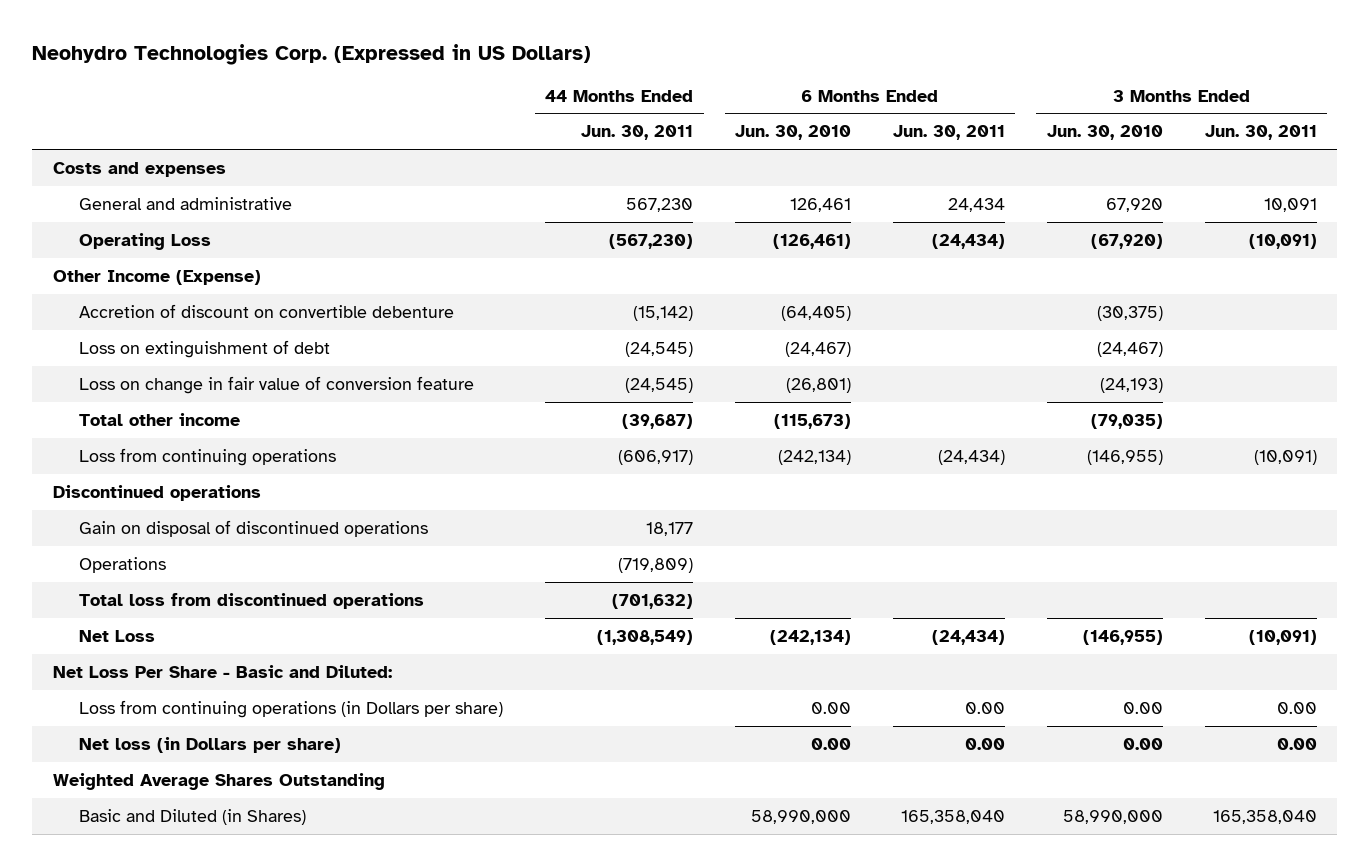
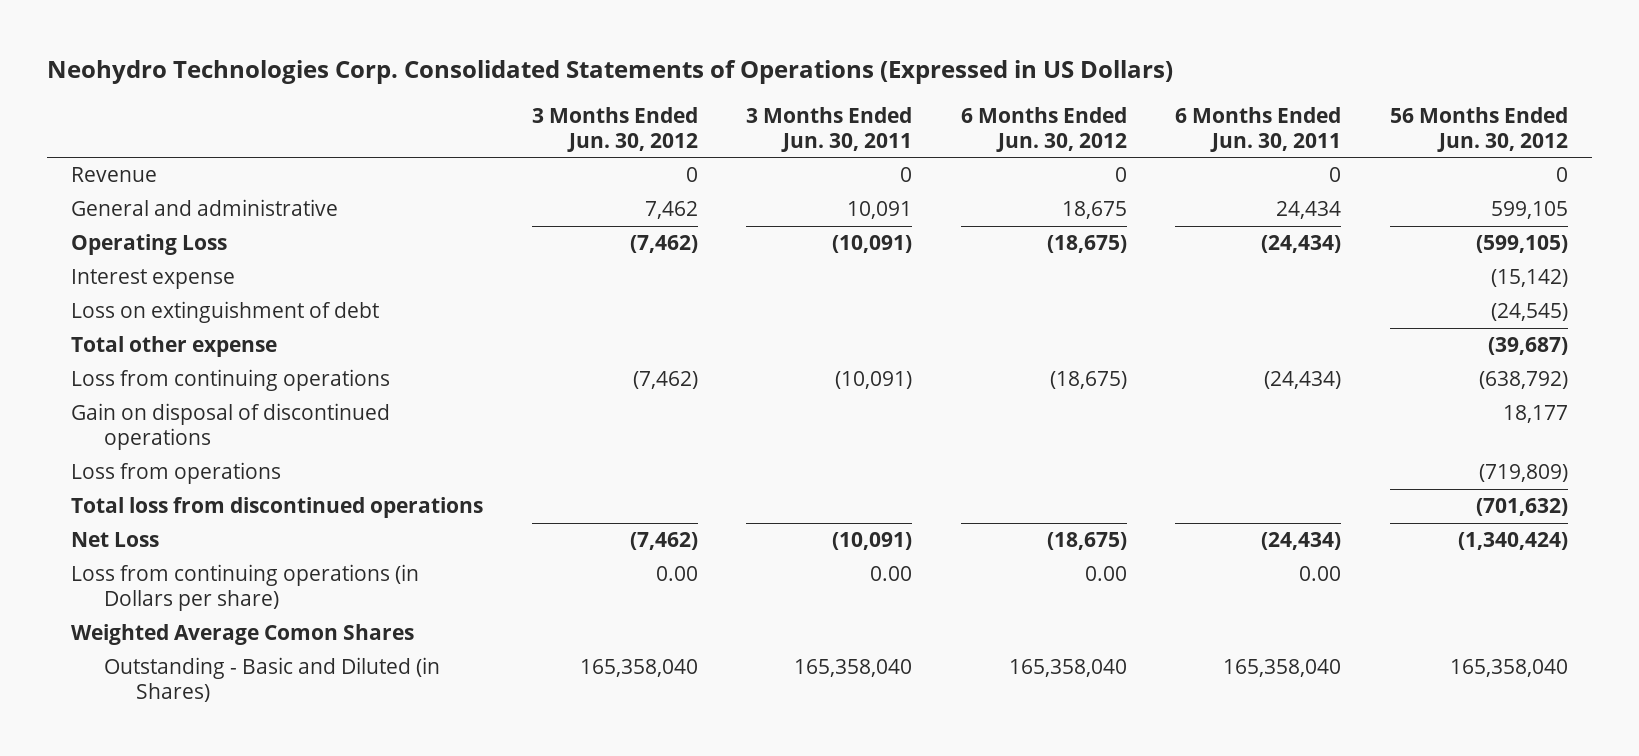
- Neohydro Technologies Corp. (Expressed in US Dollars)
+ Neohydro Technologies Corp. Consolidated Statements of Operations (Expressed in US Dollars)
- | 44 Months Ended Jun. 30, 2011 | 6 Months Ended Jun. 30, 2010 | 6 Months Ended Jun. 30, 2011 | 3 Months Ended Jun. 30, 2010 | 3 Months Ended Jun. 30, 2011
+ | 3 Months Ended Jun. 30, 2012 | 3 Months Ended Jun. 30, 2011 | 6 Months Ended Jun. 30, 2012 | 6 Months Ended Jun. 30, 2011 | 56 Months Ended Jun. 30, 2012
- Costs and expenses
+ Revenue | 0 | 0 | 0 | 0 | 0
- Other Income (Expense)
- Accretion of discount on convertible debenture | (15,142) | (64,405) | | (30,375) |
+ Interest expense | | | | | (15,142)
- Loss on change in fair value of conversion feature | (24,545) | (26,801) | | (24,193) |
- Total other income | (39,687) | (115,673) | | (79,035) |
+ Total other expense | | | | | (39,687)
- Discontinued operations
- Operations | (719,809) | | | |
+ Loss from operations | | | | | (719,809)
- Net Loss Per Share - Basic and Diluted:
- Net loss (in Dollars per share) | | 0.00 | 0.00 | 0.00 | 0.00
- Weighted Average Shares Outstanding
- Basic and Diluted (in Shares) | | 58,990,000 | 165,358,040 | 58,990,000 | 165,358,040
+ Weighted Average Comon Shares
+ Outstanding - Basic and Diluted (in Shares) | 165,358,040 | 165,358,040 | 165,358,040 | 165,358,040 | 165,358,040

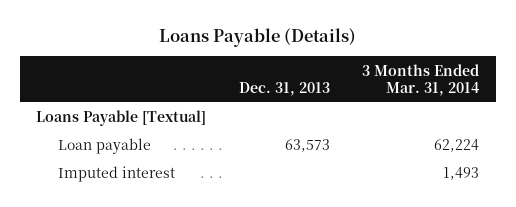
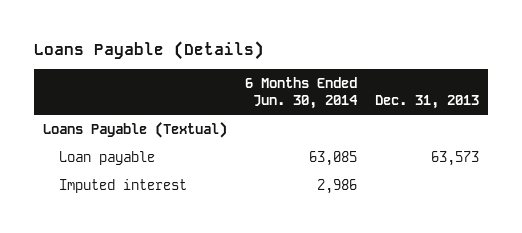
- | Dec. 31, 2013 | 3 Months Ended Mar. 31, 2014
+ | 6 Months Ended Jun. 30, 2014 | Dec. 31, 2013
- Loans Payable [Textual]
+ Loans Payable (Textual)

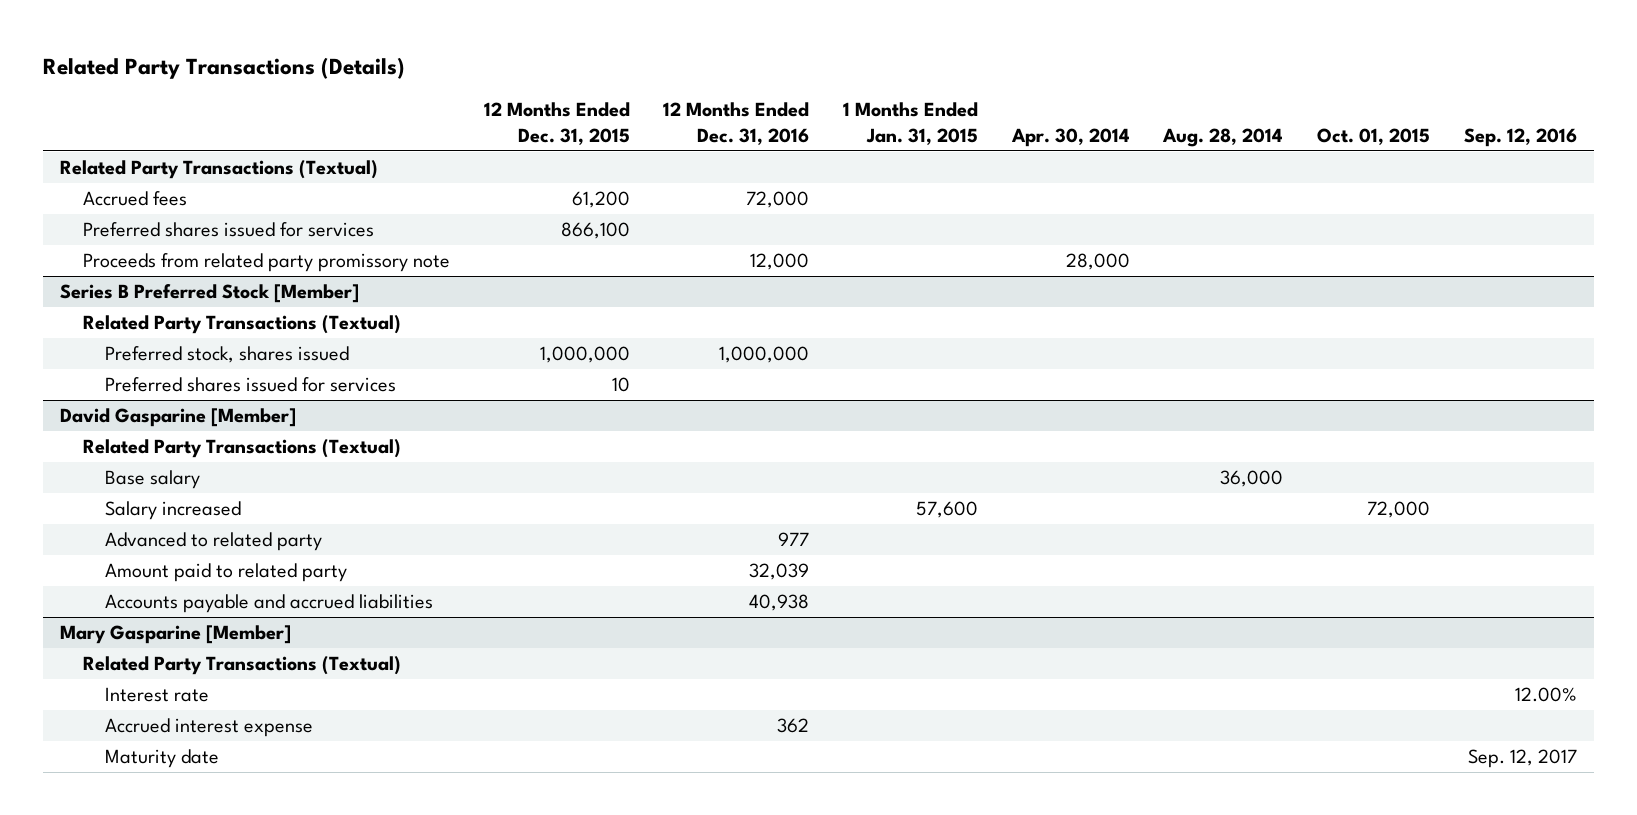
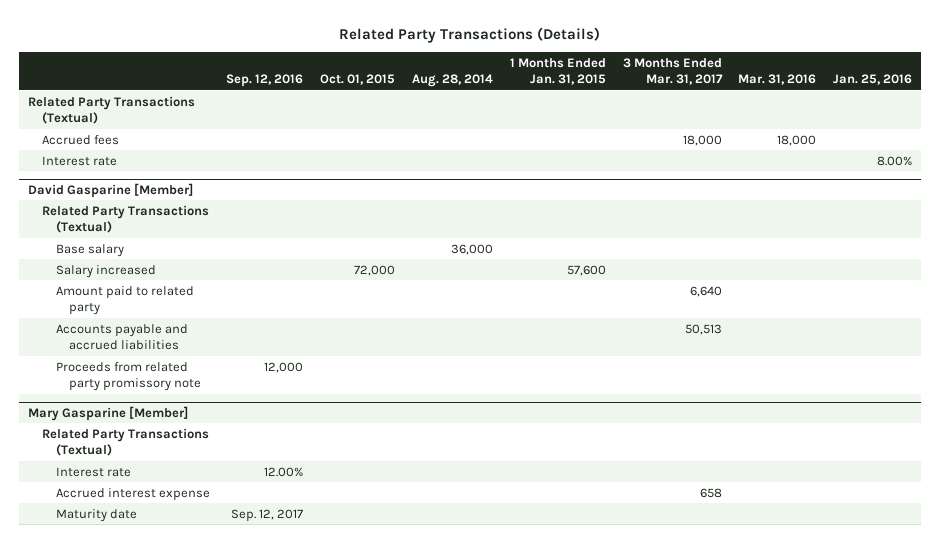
- | 12 Months Ended Dec. 31, 2015 | 12 Months Ended Dec. 31, 2016 | 1 Months Ended Jan. 31, 2015 | Apr. 30, 2014 | Aug. 28, 2014 | Oct. 01, 2015 | Sep. 12, 2016
+ | Sep. 12, 2016 | Oct. 01, 2015 | Aug. 28, 2014 | 1 Months Ended Jan. 31, 2015 | 3 Months Ended Mar. 31, 2017 | Mar. 31, 2016 | Jan. 25, 2016
- Preferred shares issued for services | 866,100 | | | | | |
- Proceeds from related party promissory note | | 12,000 | | 28,000 | | |
- Series B Preferred Stock [Member]
- Related Party Transactions (Textual)
- Preferred stock, shares issued | 1,000,000 | 1,000,000 | | | | |
- Preferred shares issued for services | 10 | | | | | |
+ Interest rate | | | | | | | 8.00%
@ David Gasparine [Member]
- Advanced to related party | | 977 | | | | |
+ Proceeds from related party promissory note | 12,000 | | | | | |

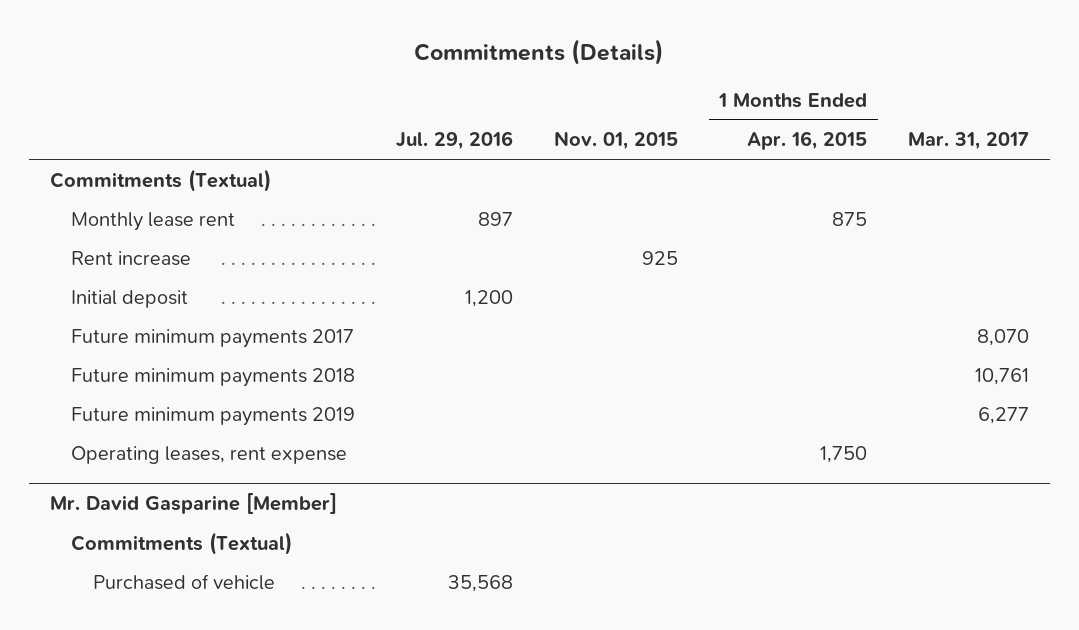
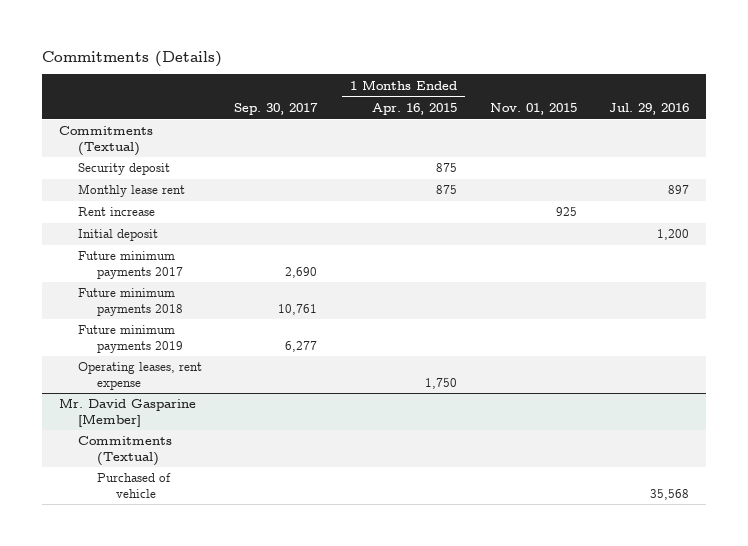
- | Jul. 29, 2016 | Nov. 01, 2015 | 1 Months Ended Apr. 16, 2015 | Mar. 31, 2017
+ | Sep. 30, 2017 | 1 Months Ended Apr. 16, 2015 | Nov. 01, 2015 | Jul. 29, 2016
+ Security deposit | | 875 | |

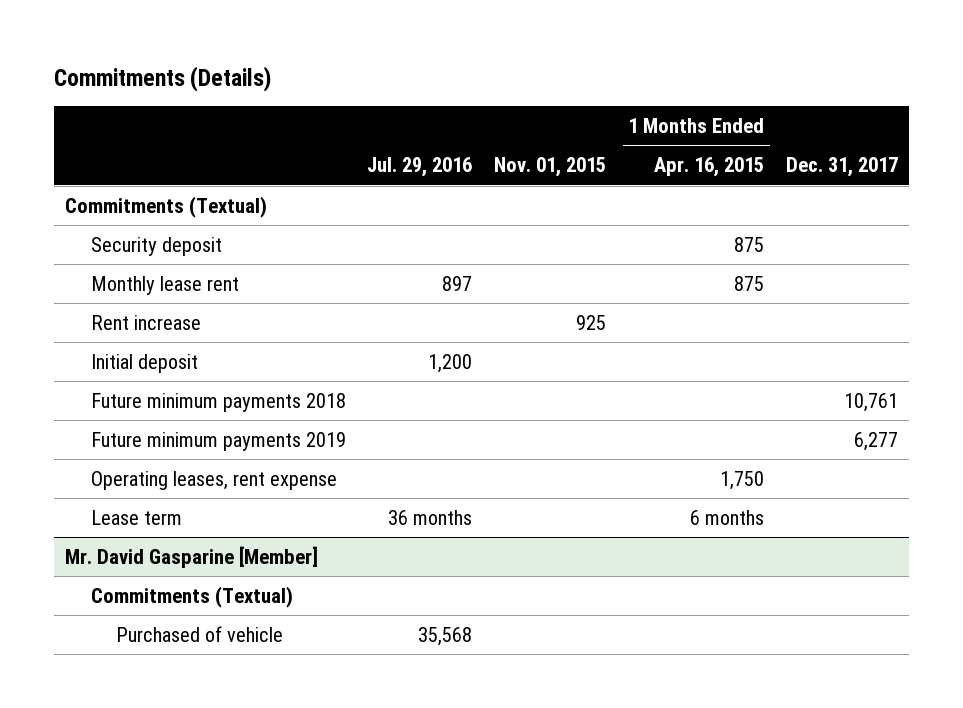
- | Sep. 30, 2017 | 1 Months Ended Apr. 16, 2015 | Nov. 01, 2015 | Jul. 29, 2016
+ | Jul. 29, 2016 | Nov. 01, 2015 | 1 Months Ended Apr. 16, 2015 | Dec. 31, 2017
- Future minimum payments 2017 | 2,690 | | |
+ Lease term | 36 months | | 6 months |

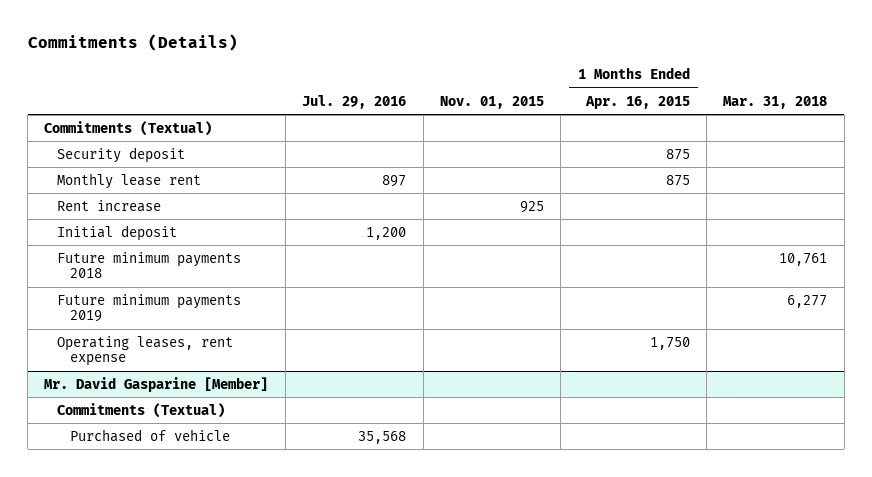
- | Jul. 29, 2016 | Nov. 01, 2015 | 1 Months Ended Apr. 16, 2015 | Dec. 31, 2017
+ | Jul. 29, 2016 | Nov. 01, 2015 | 1 Months Ended Apr. 16, 2015 | Mar. 31, 2018
- Lease term | 36 months | | 6 months |

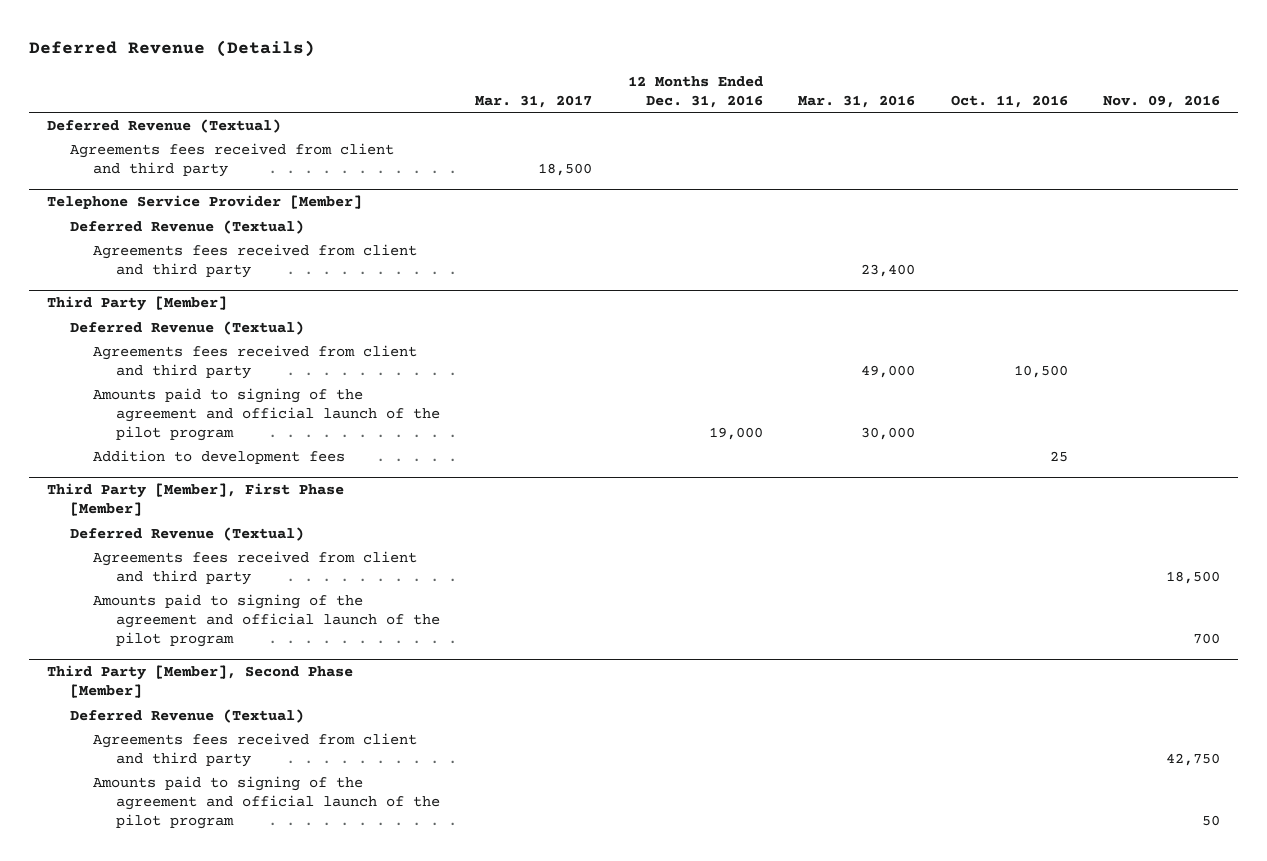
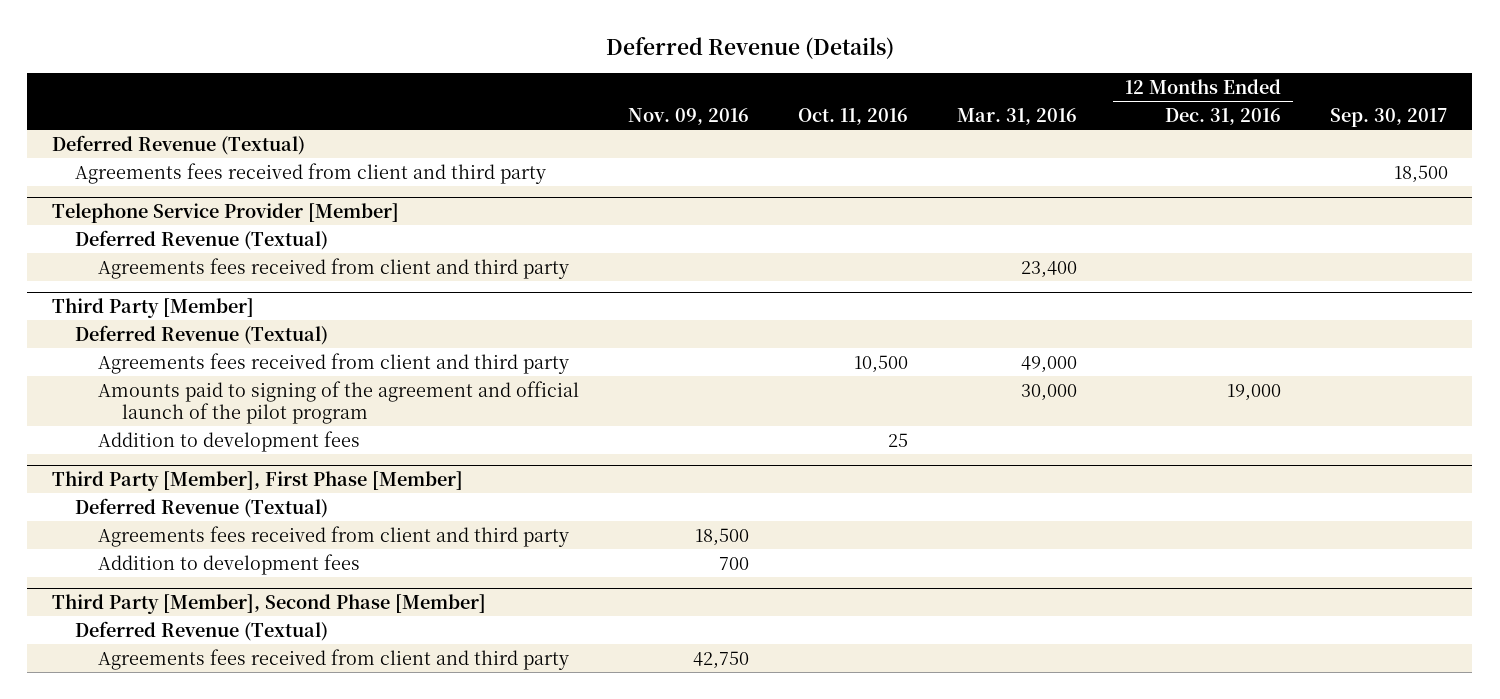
- | Mar. 31, 2017 | 12 Months Ended Dec. 31, 2016 | Mar. 31, 2016 | Oct. 11, 2016 | Nov. 09, 2016
+ | Nov. 09, 2016 | Oct. 11, 2016 | Mar. 31, 2016 | 12 Months Ended Dec. 31, 2016 | Sep. 30, 2017
@ Third Party [Member], First Phase [Member]
- Amounts paid to signing of the agreement and official launch of the pilot program | | | | | 700
+ Addition to development fees | 700 | | | |
@ Third Party [Member], Second Phase [Member]
- Amounts paid to signing of the agreement and official launch of the pilot program | | | | | 50

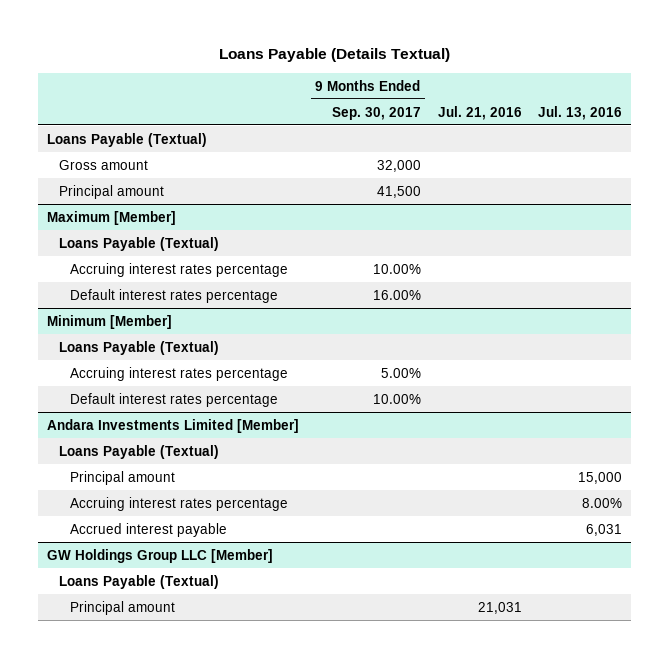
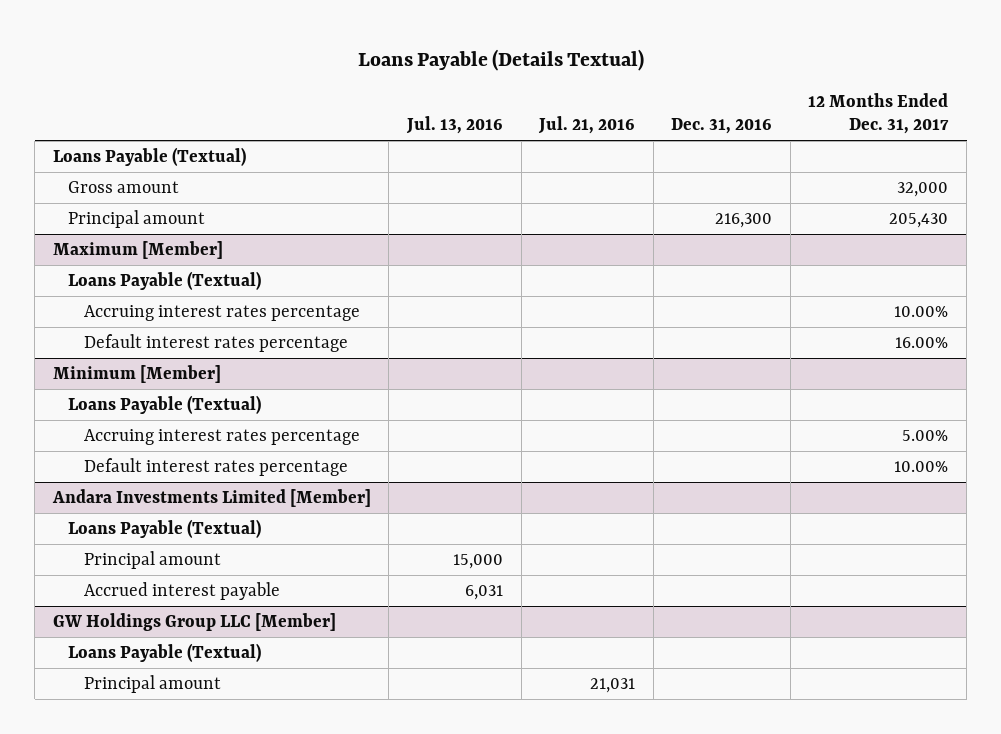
- | 9 Months Ended Sep. 30, 2017 | Jul. 21, 2016 | Jul. 13, 2016
+ | Jul. 13, 2016 | Jul. 21, 2016 | Dec. 31, 2016 | 12 Months Ended Dec. 31, 2017
@ Andara Investments Limited [Member]
- Accruing interest rates percentage | | | 8.00%

